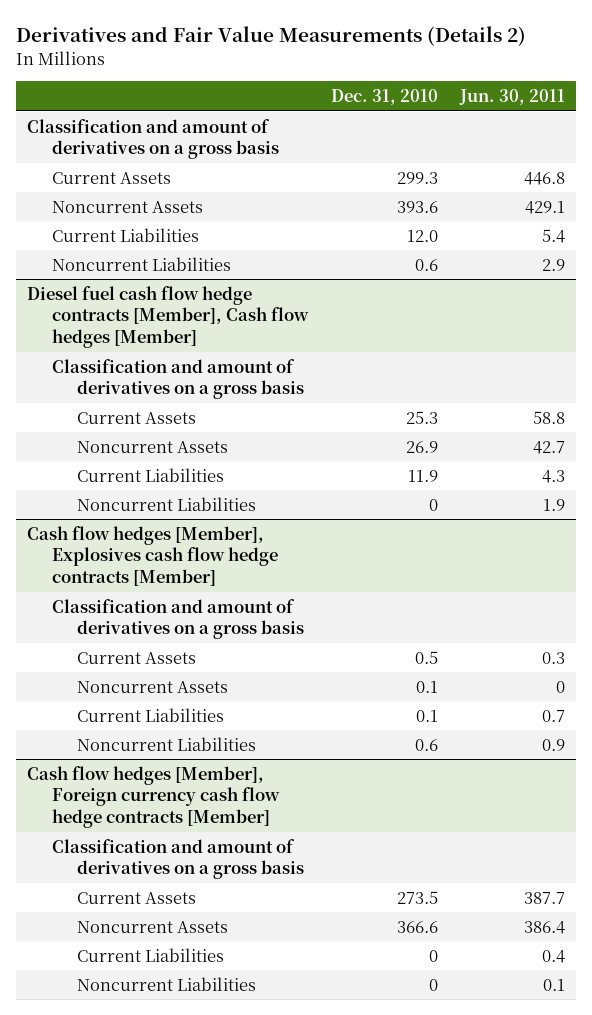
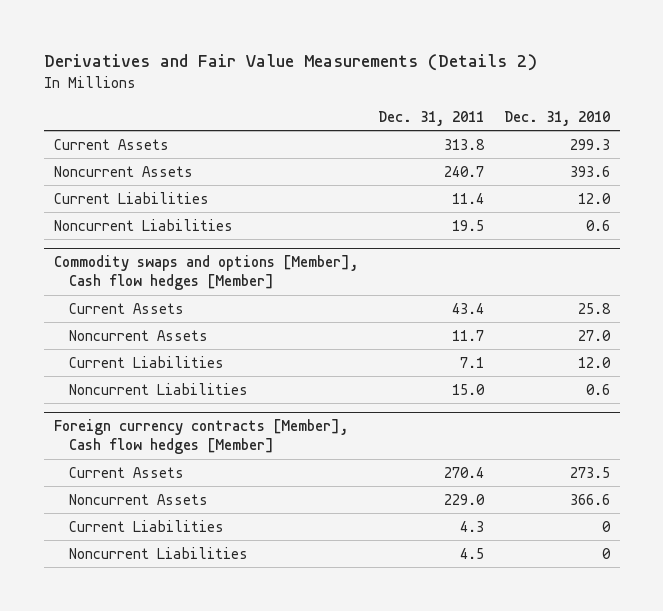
- | Dec. 31, 2010 | Jun. 30, 2011
+ | Dec. 31, 2011 | Dec. 31, 2010
- Classification and amount of derivatives on a gross basis
- Diesel fuel cash flow hedge contracts [Member], Cash flow hedges [Member]
- Classification and amount of derivatives on a gross basis
- Current Assets | 25.3 | 58.8
- Noncurrent Assets | 26.9 | 42.7
- Current Liabilities | 11.9 | 4.3
- Noncurrent Liabilities | 0 | 1.9
- Cash flow hedges [Member], Explosives cash flow hedge contracts [Member]
- Classification and amount of derivatives on a gross basis
- Current Assets | 0.5 | 0.3
- Noncurrent Assets | 0.1 | 0
- Current Liabilities | 0.1 | 0.7
+ Commodity swaps and options [Member], Cash flow hedges [Member]
+ Current Assets | 43.4 | 25.8
+ Noncurrent Assets | 11.7 | 27.0
+ Current Liabilities | 7.1 | 12.0
- Cash flow hedges [Member], Foreign currency cash flow hedge contracts [Member]
- Classification and amount of derivatives on a gross basis
+ Foreign currency contracts [Member], Cash flow hedges [Member]

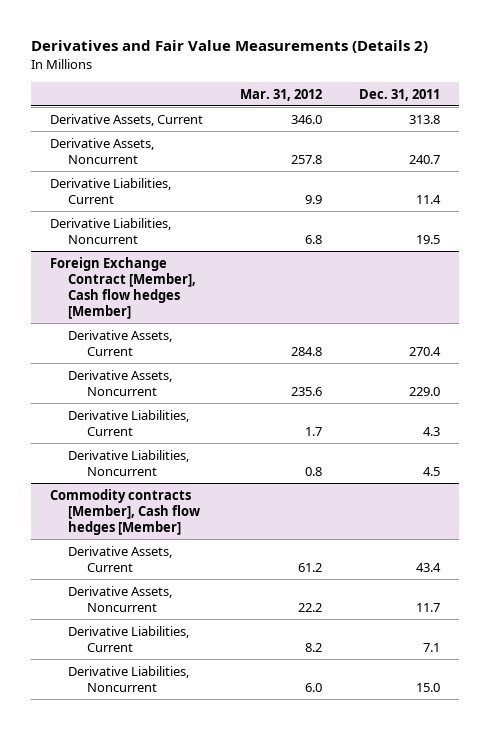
- | Dec. 31, 2011 | Dec. 31, 2010
+ | Mar. 31, 2012 | Dec. 31, 2011
- Current Assets | 313.8 | 299.3
- Noncurrent Assets | 240.7 | 393.6
- Current Liabilities | 11.4 | 12.0
- Noncurrent Liabilities | 19.5 | 0.6
- Commodity swaps and options [Member], Cash flow hedges [Member]
- Current Assets | 43.4 | 25.8
- Noncurrent Assets | 11.7 | 27.0
- Current Liabilities | 7.1 | 12.0
- Noncurrent Liabilities | 15.0 | 0.6
- Foreign currency contracts [Member], Cash flow hedges [Member]
- Current Assets | 270.4 | 273.5
- Noncurrent Assets | 229.0 | 366.6
- Current Liabilities | 4.3 | 0
- Noncurrent Liabilities | 4.5 | 0
+ Derivative Assets, Current | 346.0 | 313.8
+ Derivative Assets, Noncurrent | 257.8 | 240.7
+ Derivative Liabilities, Current | 9.9 | 11.4
+ Derivative Liabilities, Noncurrent | 6.8 | 19.5
+ Foreign Exchange Contract [Member], Cash flow hedges [Member]
+ Derivative Assets, Current | 284.8 | 270.4
+ Derivative Assets, Noncurrent | 235.6 | 229.0
+ Derivative Liabilities, Current | 1.7 | 4.3
+ Derivative Liabilities, Noncurrent | 0.8 | 4.5
+ Commodity contracts [Member], Cash flow hedges [Member]
+ Derivative Assets, Current | 61.2 | 43.4
+ Derivative Assets, Noncurrent | 22.2 | 11.7
+ Derivative Liabilities, Current | 8.2 | 7.1
+ Derivative Liabilities, Noncurrent | 6.0 | 15.0

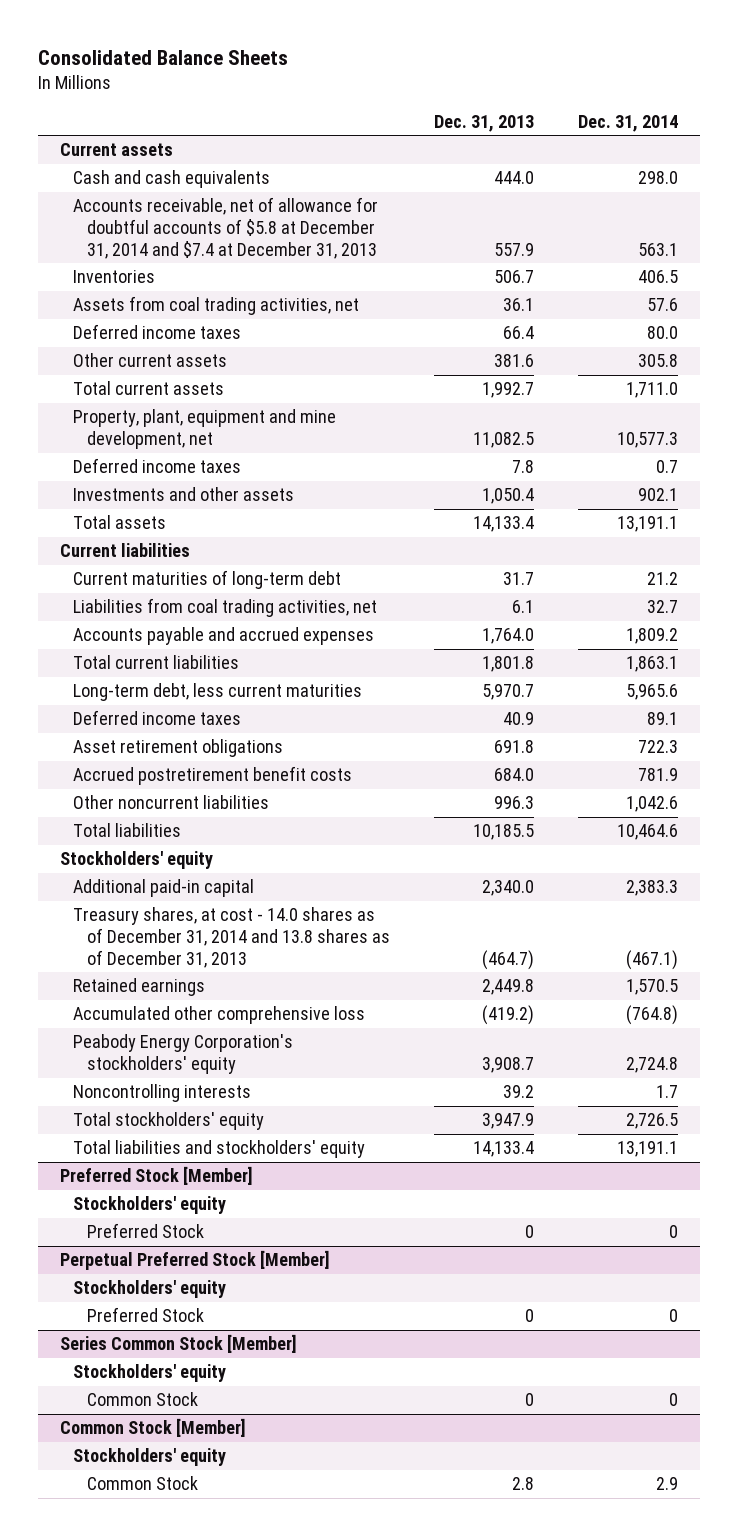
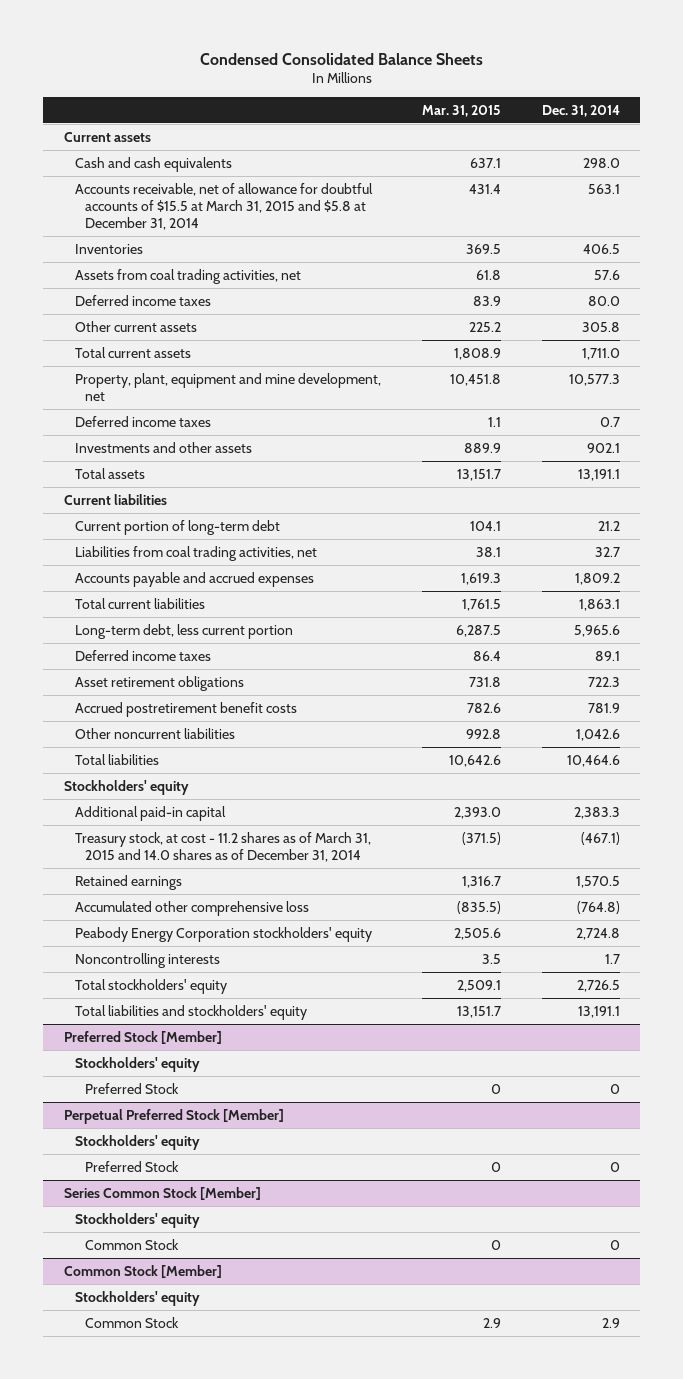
- Consolidated Balance Sheets
+ Condensed Consolidated Balance Sheets
- | Dec. 31, 2013 | Dec. 31, 2014
+ | Mar. 31, 2015 | Dec. 31, 2014
- Accounts receivable, net of allowance for doubtful accounts of $5.8 at December 31, 2014 and $7.4 at December 31, 2013 | 557.9 | 563.1
+ Accounts receivable, net of allowance for doubtful accounts of $15.5 at March 31, 2015 and $5.8 at December 31, 2014 | 431.4 | 563.1
- Current maturities of long-term debt | 31.7 | 21.2
+ Current portion of long-term debt | 104.1 | 21.2
- Long-term debt, less current maturities | 5,970.7 | 5,965.6
+ Long-term debt, less current portion | 6,287.5 | 5,965.6
- Treasury shares, at cost - 14.0 shares as of December 31, 2014 and 13.8 shares as of December 31, 2013 | (464.7) | (467.1)
+ Treasury stock, at cost - 11.2 shares as of March 31, 2015 and 14.0 shares as of December 31, 2014 | (371.5) | (467.1)
- Peabody Energy Corporation's stockholders' equity | 3,908.7 | 2,724.8
+ Peabody Energy Corporation stockholders' equity | 2,505.6 | 2,724.8

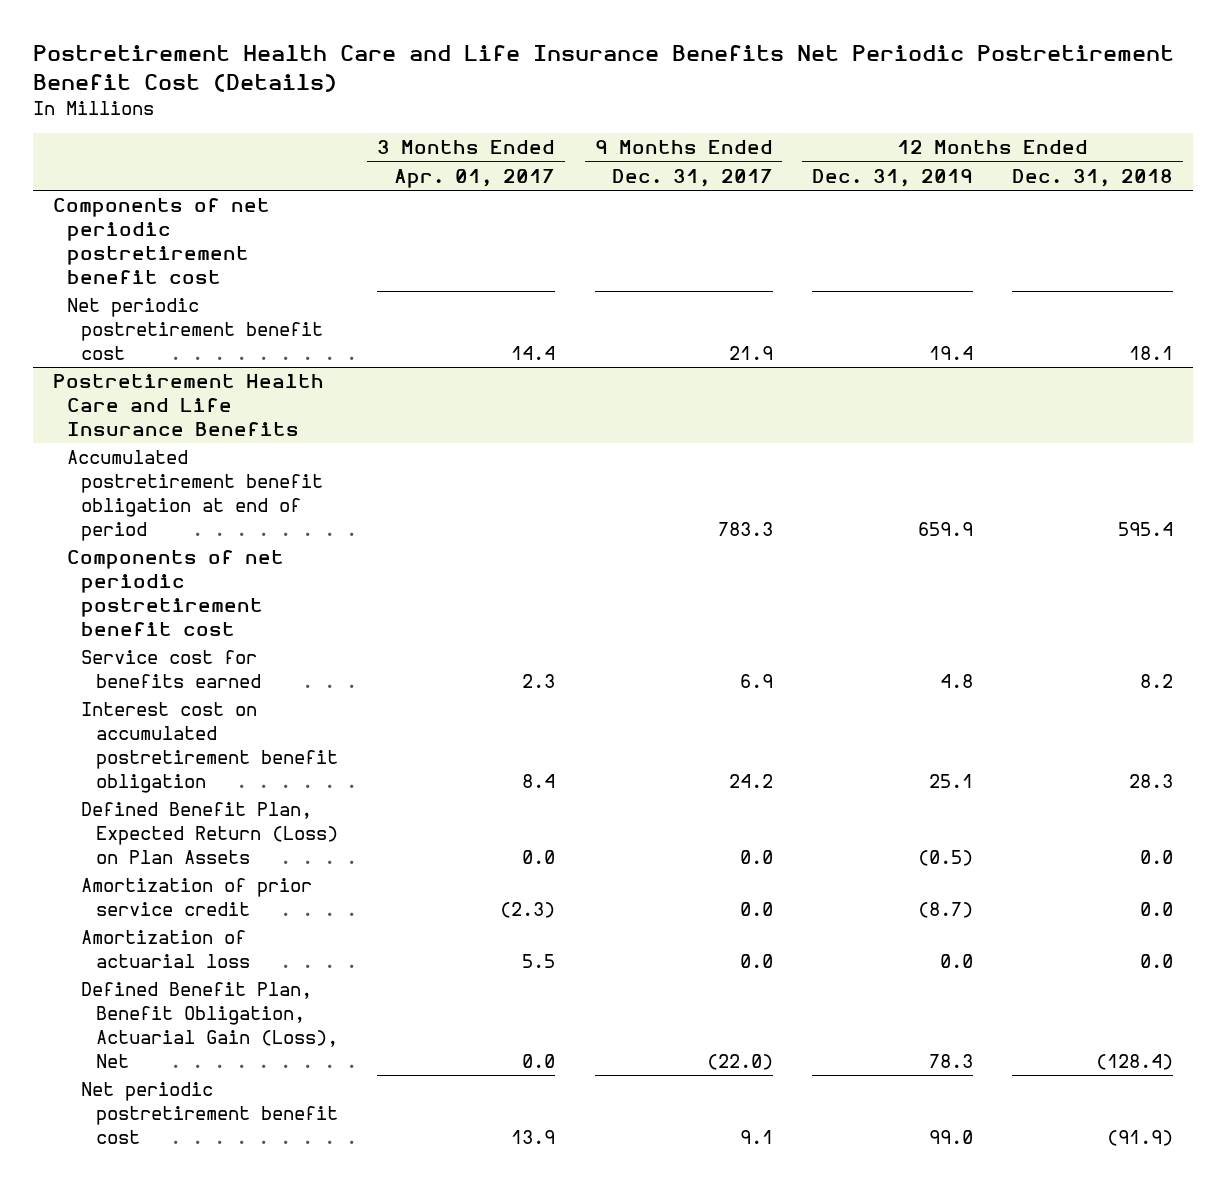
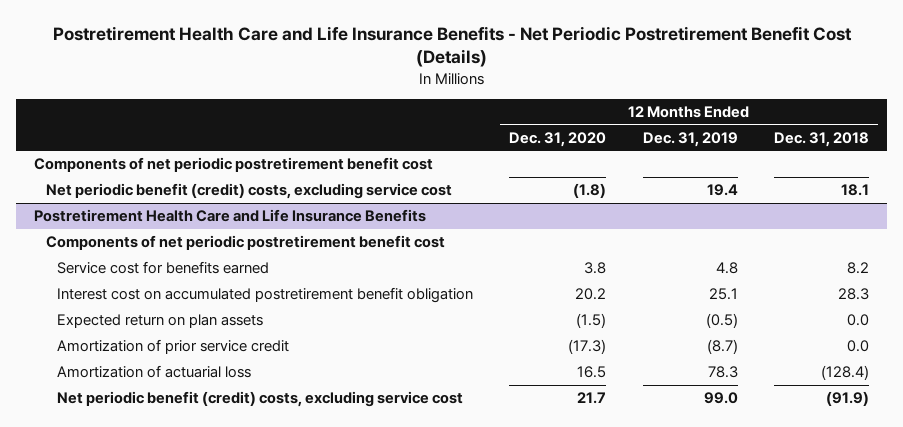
- Postretirement Health Care and Life Insurance Benefits Net Periodic Postretirement Benefit Cost (Details)
+ Postretirement Health Care and Life Insurance Benefits - Net Periodic Postretirement Benefit Cost (Details)
- | 3 Months Ended Apr. 01, 2017 | 9 Months Ended Dec. 31, 2017 | 12 Months Ended Dec. 31, 2019 | 12 Months Ended Dec. 31, 2018
+ | 12 Months Ended Dec. 31, 2020 | 12 Months Ended Dec. 31, 2019 | 12 Months Ended Dec. 31, 2018
- Net periodic postretirement benefit cost | 14.4 | 21.9 | 19.4 | 18.1
+ Net periodic benefit (credit) costs, excluding service cost | (1.8) | 19.4 | 18.1
@ Postretirement Health Care and Life Insurance Benefits
- Accumulated postretirement benefit obligation at end of period | | 783.3 | 659.9 | 595.4
- Defined Benefit Plan, Expected Return (Loss) on Plan Assets | 0.0 | 0.0 | (0.5) | 0.0
+ Expected return on plan assets | (1.5) | (0.5) | 0.0
- Amortization of actuarial loss | 5.5 | 0.0 | 0.0 | 0.0
- Defined Benefit Plan, Benefit Obligation, Actuarial Gain (Loss), Net | 0.0 | (22.0) | 78.3 | (128.4)
- Net periodic postretirement benefit cost | 13.9 | 9.1 | 99.0 | (91.9)
+ Amortization of actuarial loss | 16.5 | 78.3 | (128.4)
+ Net periodic benefit (credit) costs, excluding service cost | 21.7 | 99.0 | (91.9)

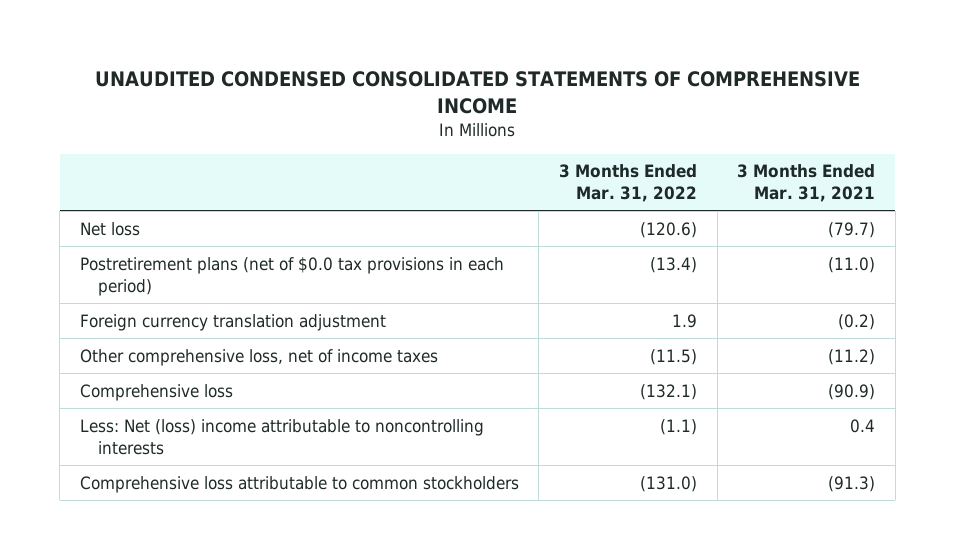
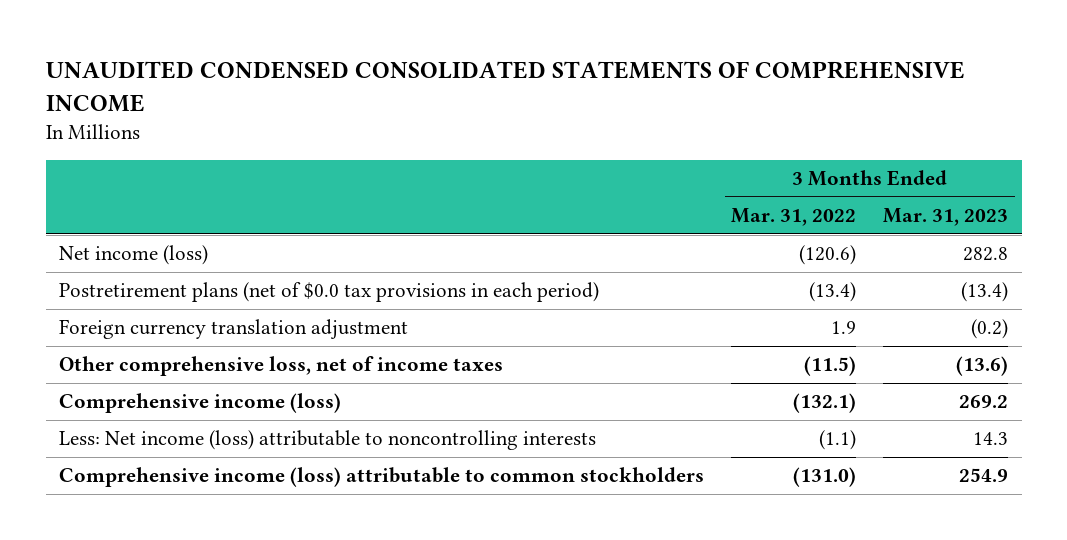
- | 3 Months Ended Mar. 31, 2022 | 3 Months Ended Mar. 31, 2021
+ | 3 Months Ended Mar. 31, 2022 | 3 Months Ended Mar. 31, 2023
- Net loss | (120.6) | (79.7)
+ Net income (loss) | (120.6) | 282.8
- Comprehensive loss | (132.1) | (90.9)
- Less: Net (loss) income attributable to noncontrolling interests | (1.1) | 0.4
- Comprehensive loss attributable to common stockholders | (131.0) | (91.3)
+ Comprehensive income (loss) | (132.1) | 269.2
+ Less: Net income (loss) attributable to noncontrolling interests | (1.1) | 14.3
+ Comprehensive income (loss) attributable to common stockholders | (131.0) | 254.9

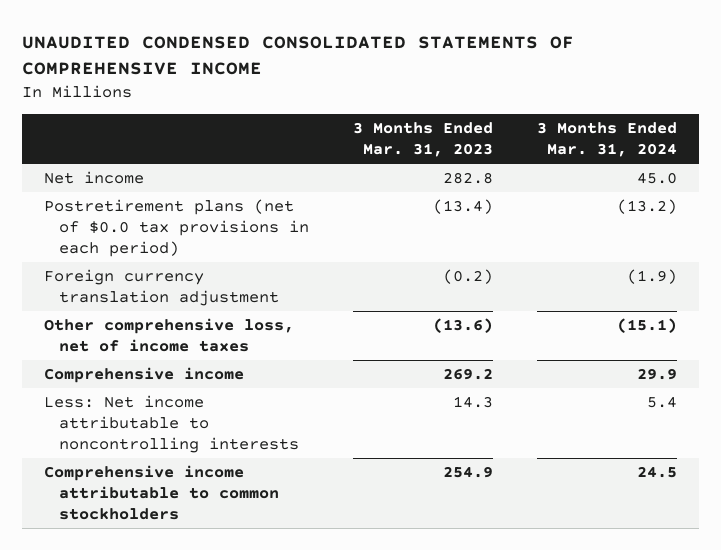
- | 3 Months Ended Mar. 31, 2022 | 3 Months Ended Mar. 31, 2023
+ | 3 Months Ended Mar. 31, 2023 | 3 Months Ended Mar. 31, 2024
- Net income (loss) | (120.6) | 282.8
+ Net income | 282.8 | 45.0
- Comprehensive income (loss) | (132.1) | 269.2
- Less: Net income (loss) attributable to noncontrolling interests | (1.1) | 14.3
- Comprehensive income (loss) attributable to common stockholders | (131.0) | 254.9
+ Comprehensive income | 269.2 | 29.9
+ Less: Net income attributable to noncontrolling interests | 14.3 | 5.4
+ Comprehensive income attributable to common stockholders | 254.9 | 24.5

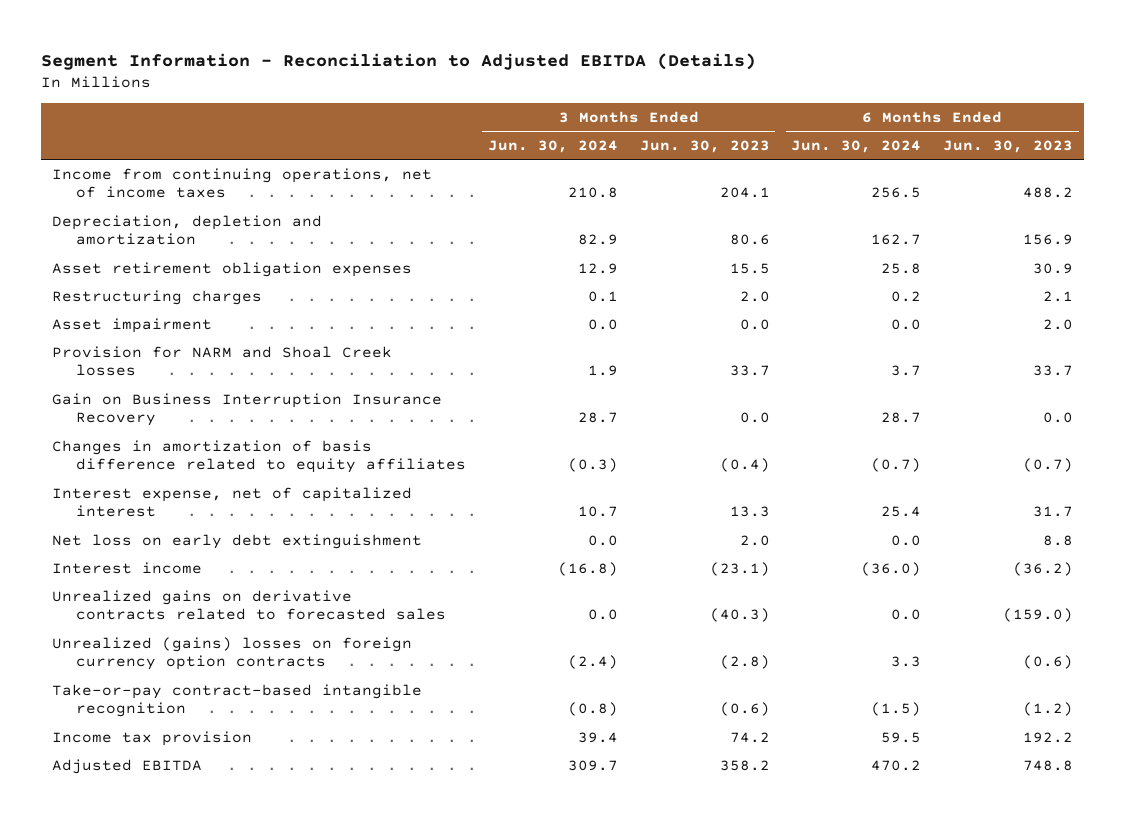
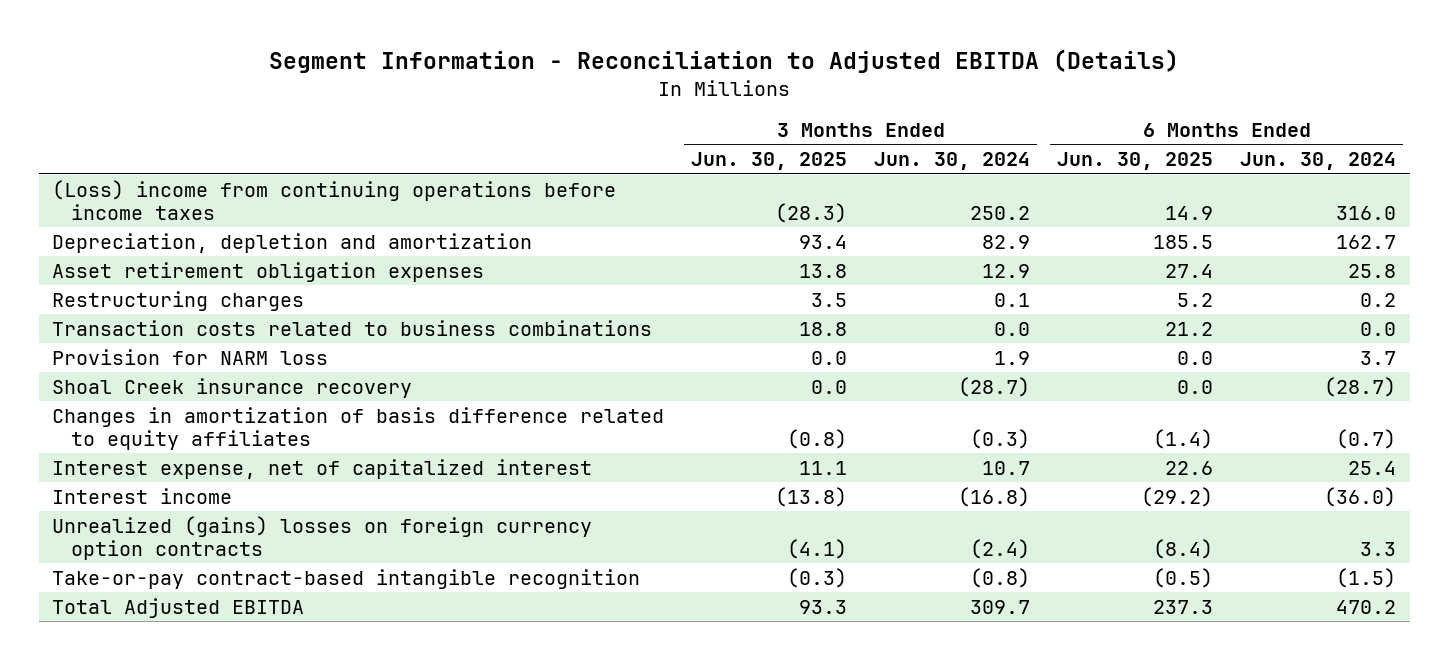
- | 3 Months Ended Jun. 30, 2024 | 3 Months Ended Jun. 30, 2023 | 6 Months Ended Jun. 30, 2024 | 6 Months Ended Jun. 30, 2023
+ | 3 Months Ended Jun. 30, 2025 | 3 Months Ended Jun. 30, 2024 | 6 Months Ended Jun. 30, 2025 | 6 Months Ended Jun. 30, 2024
- Income from continuing operations, net of income taxes | 210.8 | 204.1 | 256.5 | 488.2
+ (Loss) income from continuing operations before income taxes | (28.3) | 250.2 | 14.9 | 316.0
- Asset impairment | 0.0 | 0.0 | 0.0 | 2.0
- Provision for NARM and Shoal Creek losses | 1.9 | 33.7 | 3.7 | 33.7
- Gain on Business Interruption Insurance Recovery | 28.7 | 0.0 | 28.7 | 0.0
+ Transaction costs related to business combinations | 18.8 | 0.0 | 21.2 | 0.0
+ Provision for NARM loss | 0.0 | 1.9 | 0.0 | 3.7
+ Shoal Creek insurance recovery | 0.0 | (28.7) | 0.0 | (28.7)
- Net loss on early debt extinguishment | 0.0 | 2.0 | 0.0 | 8.8
- Unrealized gains on derivative contracts related to forecasted sales | 0.0 | (40.3) | 0.0 | (159.0)
- Income tax provision | 39.4 | 74.2 | 59.5 | 192.2
- Adjusted EBITDA | 309.7 | 358.2 | 470.2 | 748.8
+ Total Adjusted EBITDA | 93.3 | 309.7 | 237.3 | 470.2

